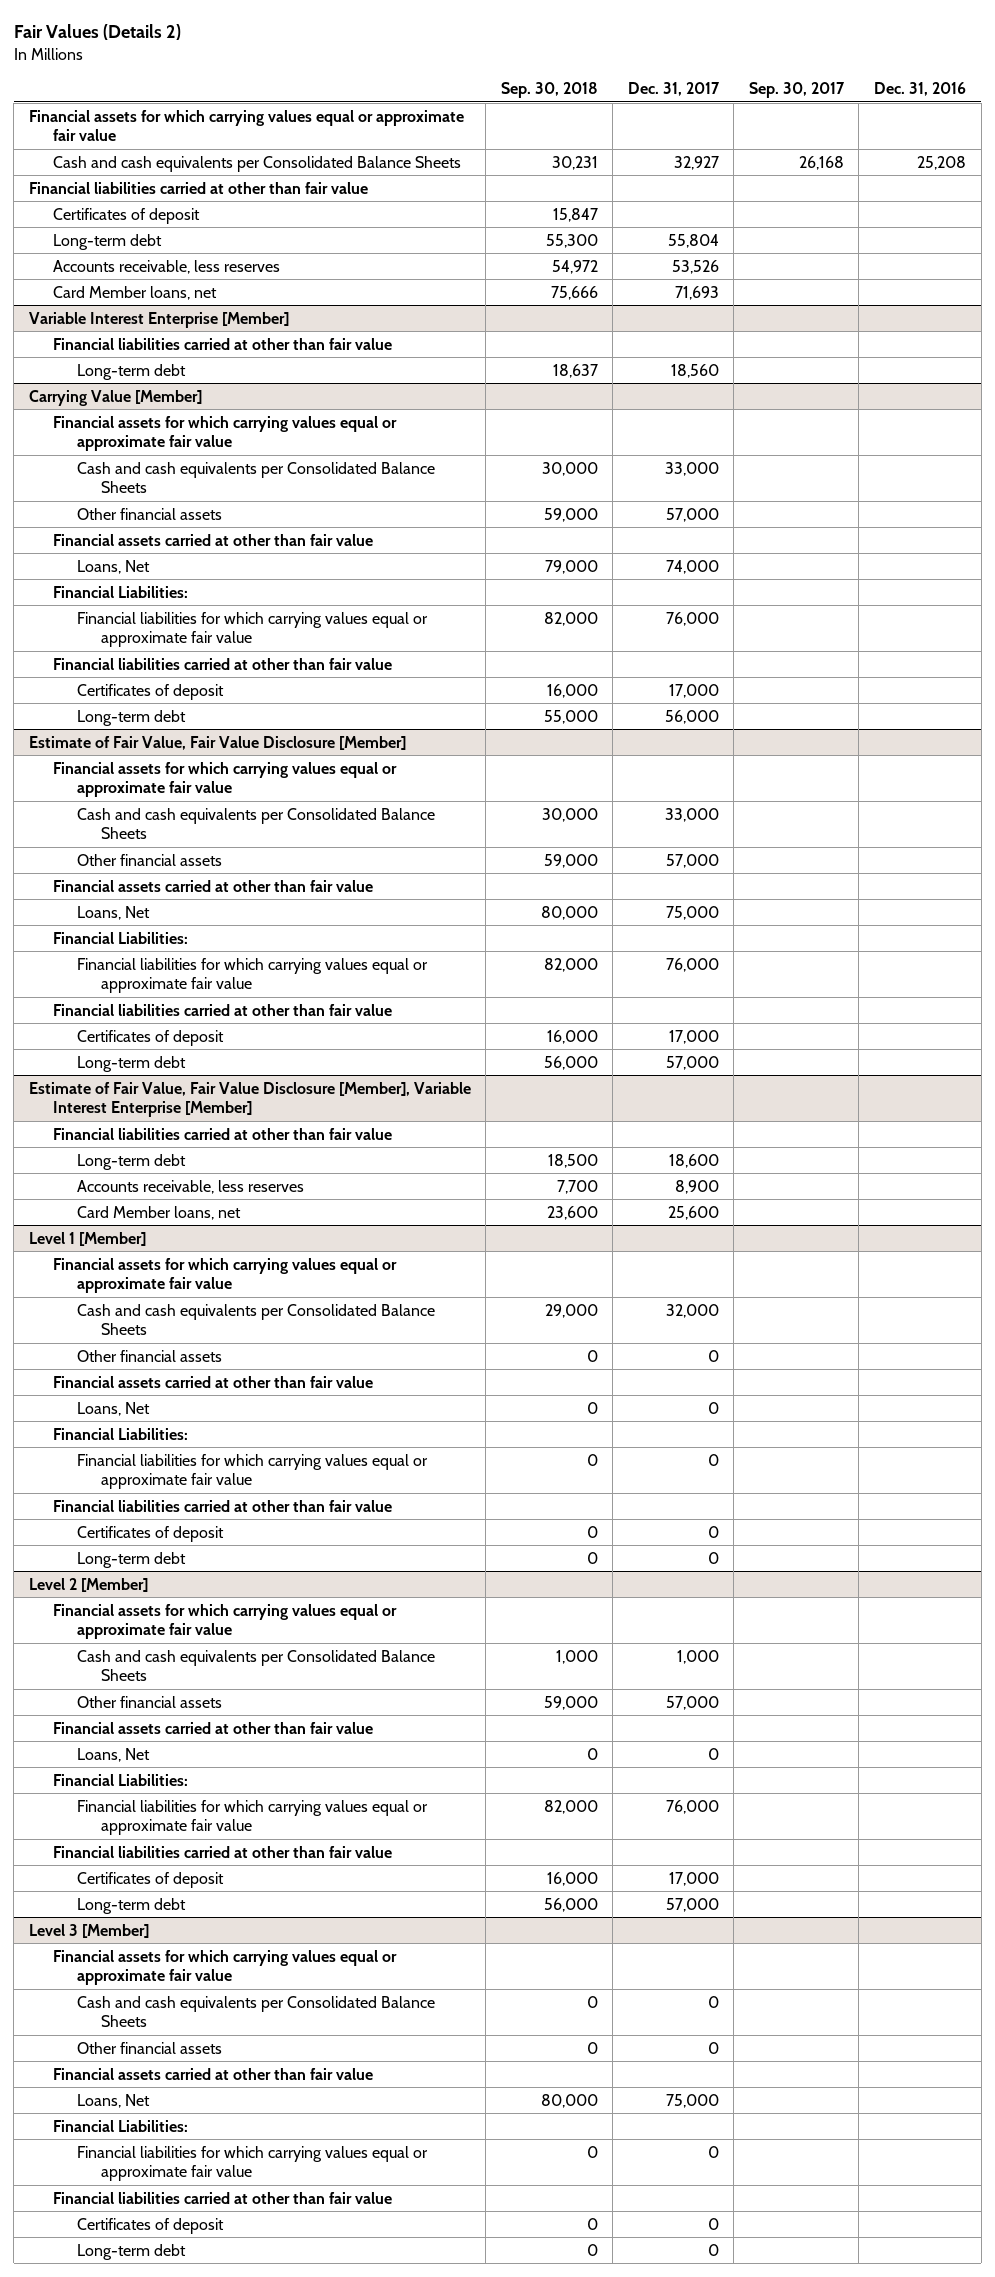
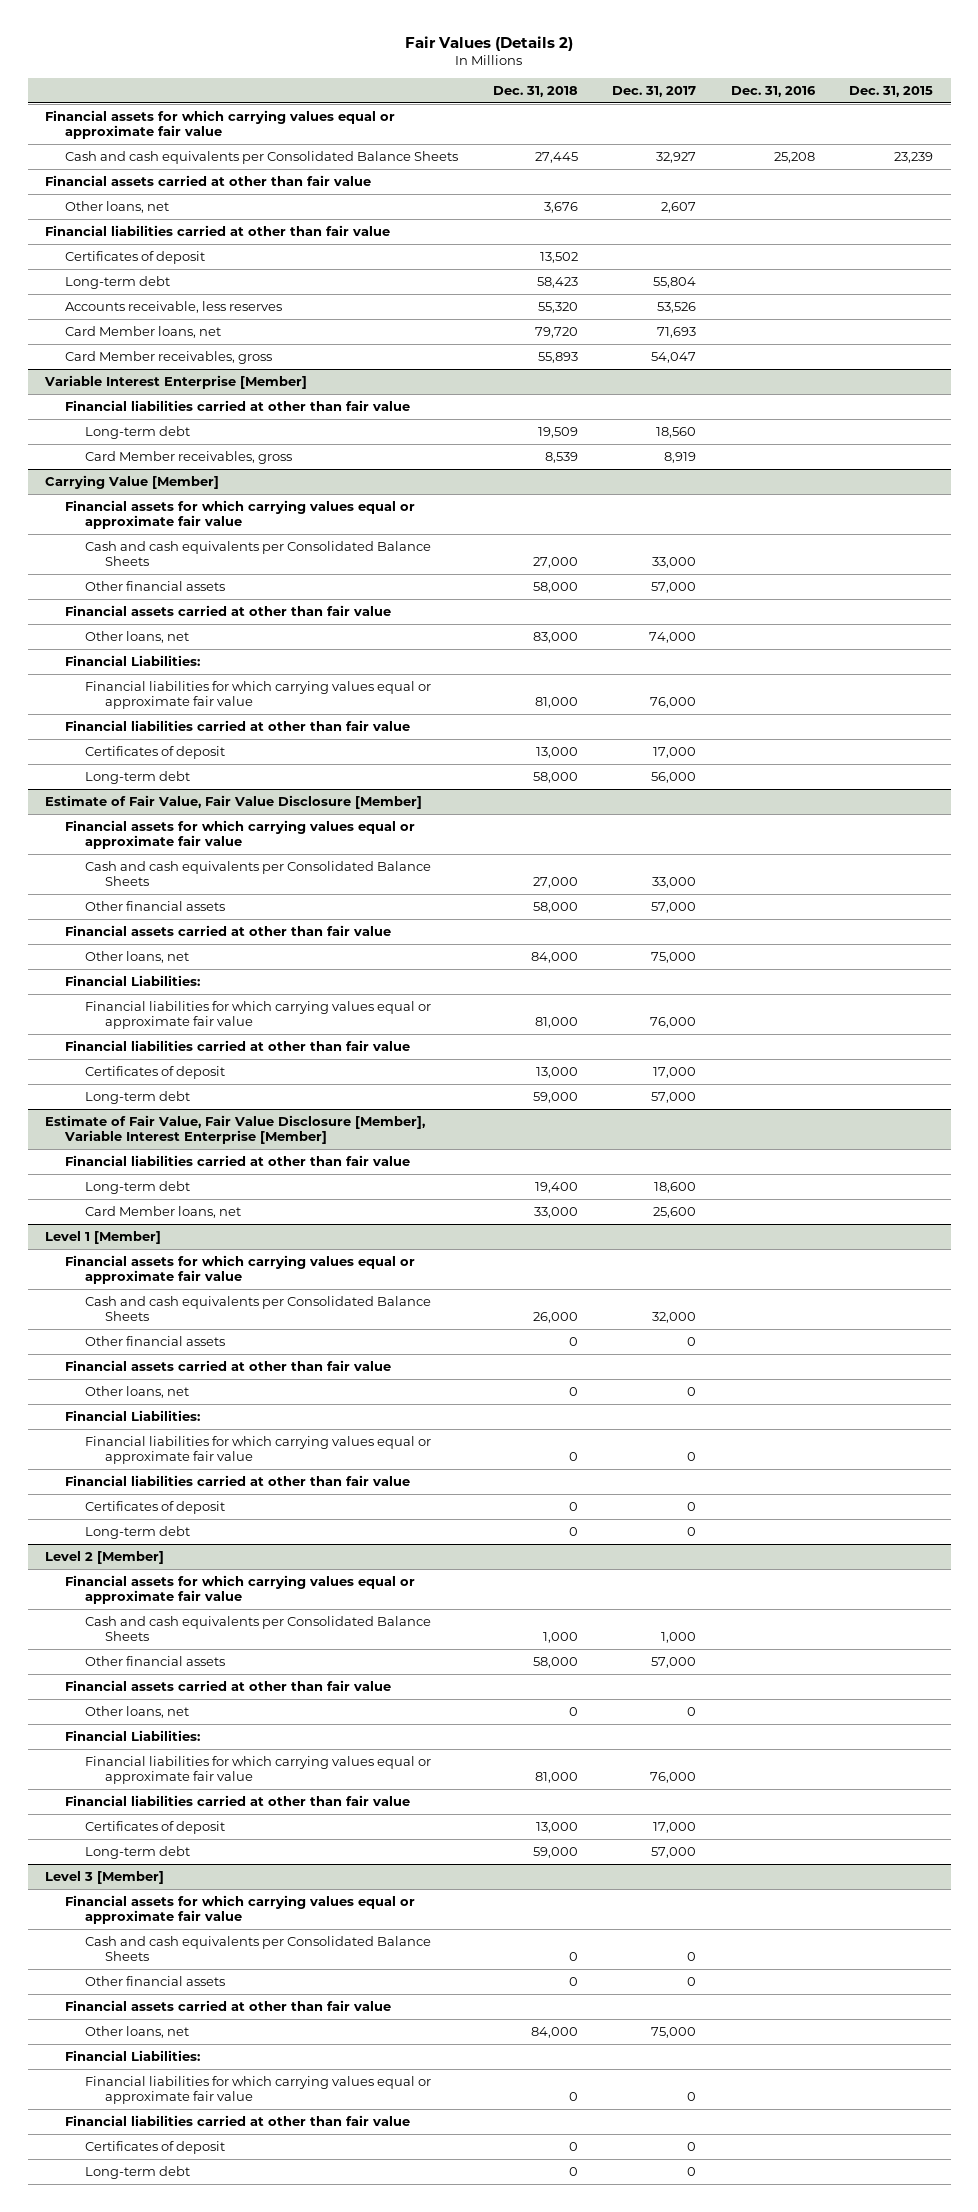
- | Sep. 30, 2018 | Dec. 31, 2017 | Sep. 30, 2017 | Dec. 31, 2016
+ | Dec. 31, 2018 | Dec. 31, 2017 | Dec. 31, 2016 | Dec. 31, 2015
+ Financial assets carried at other than fair value
+ Other loans, net | 3,676 | 2,607 | |
+ Card Member receivables, gross | 55,893 | 54,047 | |
@ Variable Interest Enterprise [Member]
+ Card Member receivables, gross | 8,539 | 8,919 | |
@ Carrying Value [Member]
- Loans, Net | 79,000 | 74,000 | |
+ Other loans, net | 83,000 | 74,000 | |
@ Estimate of Fair Value, Fair Value Disclosure [Member]
- Loans, Net | 80,000 | 75,000 | |
+ Other loans, net | 84,000 | 75,000 | |
@ Estimate of Fair Value, Fair Value Disclosure [Member], Variable Interest Enterprise [Member]
- Accounts receivable, less reserves | 7,700 | 8,900 | |
@ Level 1 [Member]
- Loans, Net | 0 | 0 | |
+ Other loans, net | 0 | 0 | |
@ Level 2 [Member]
- Loans, Net | 0 | 0 | |
+ Other loans, net | 0 | 0 | |
@ Level 3 [Member]
- Loans, Net | 80,000 | 75,000 | |
+ Other loans, net | 84,000 | 75,000 | |

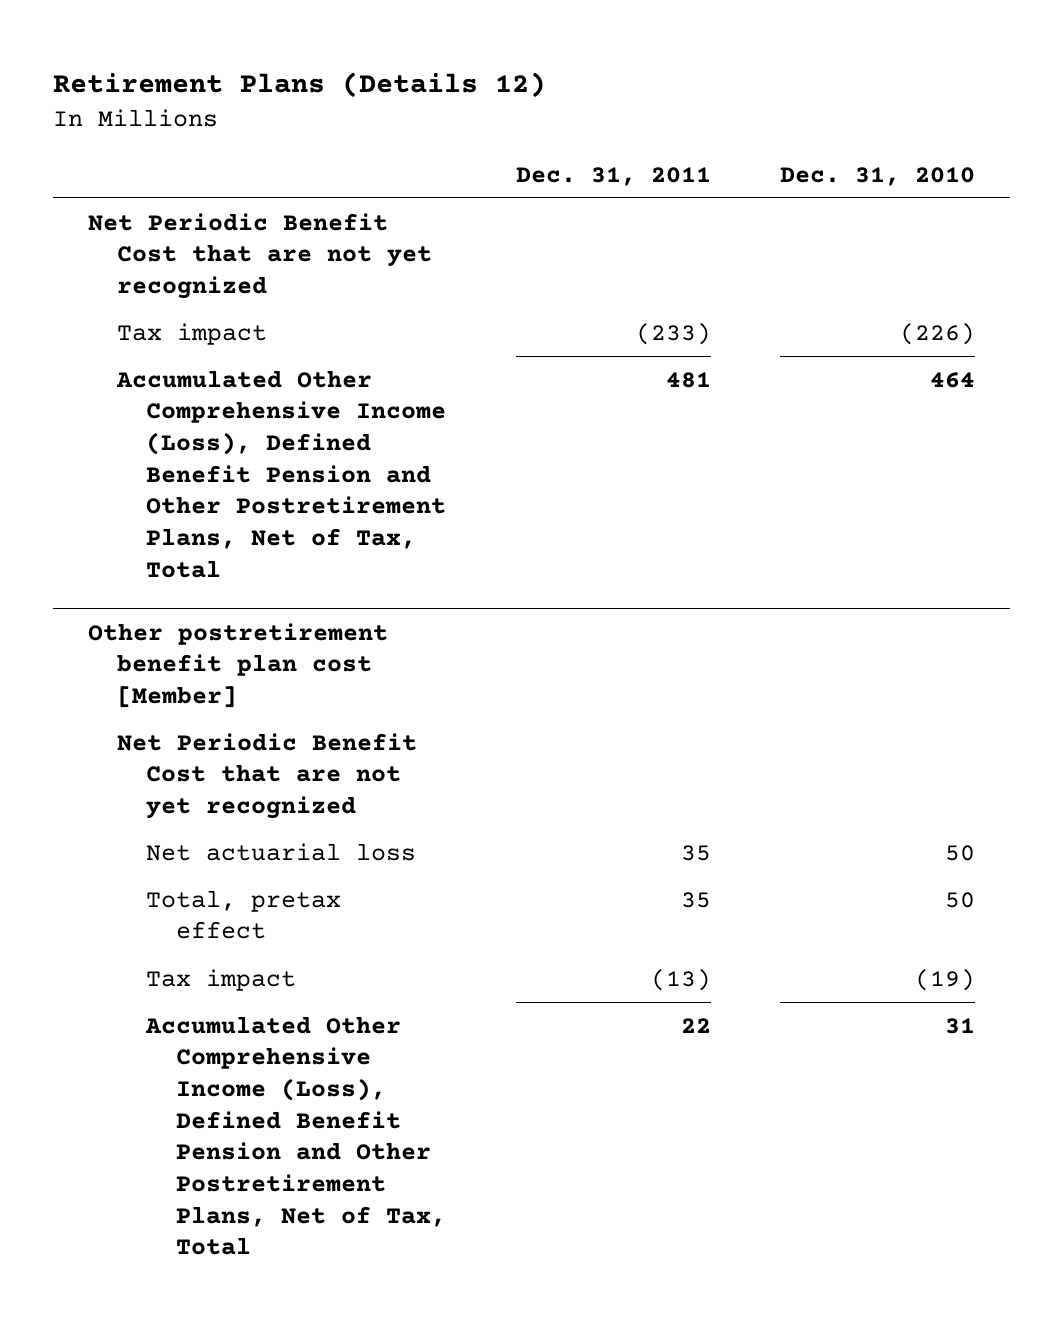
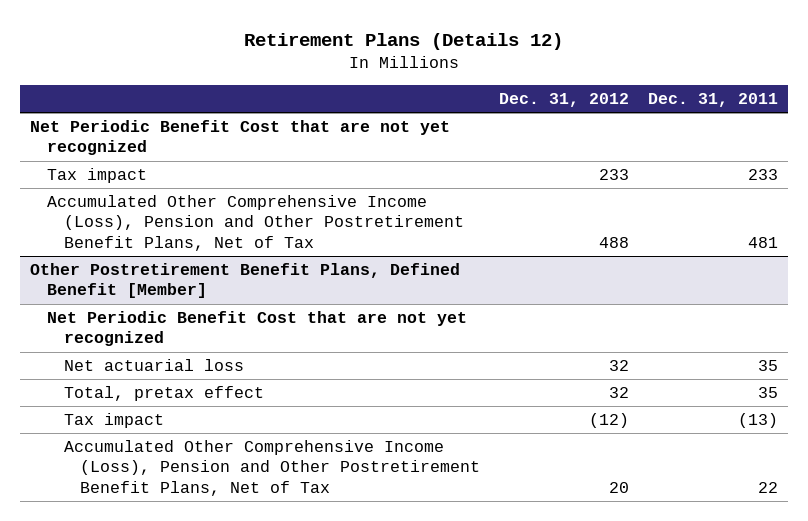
- | Dec. 31, 2011 | Dec. 31, 2010
+ | Dec. 31, 2012 | Dec. 31, 2011
- Tax impact | (233) | (226)
- Accumulated Other Comprehensive Income (Loss), Defined Benefit Pension and Other Postretirement Plans, Net of Tax, Total | 481 | 464
- Other postretirement benefit plan cost [Member]
+ Tax impact | 233 | 233
+ Accumulated Other Comprehensive Income (Loss), Pension and Other Postretirement Benefit Plans, Net of Tax | 488 | 481
+ Other Postretirement Benefit Plans, Defined Benefit [Member]
- Accumulated Other Comprehensive Income (Loss), Defined Benefit Pension and Other Postretirement Plans, Net of Tax, Total | 22 | 31
+ Accumulated Other Comprehensive Income (Loss), Pension and Other Postretirement Benefit Plans, Net of Tax | 20 | 22

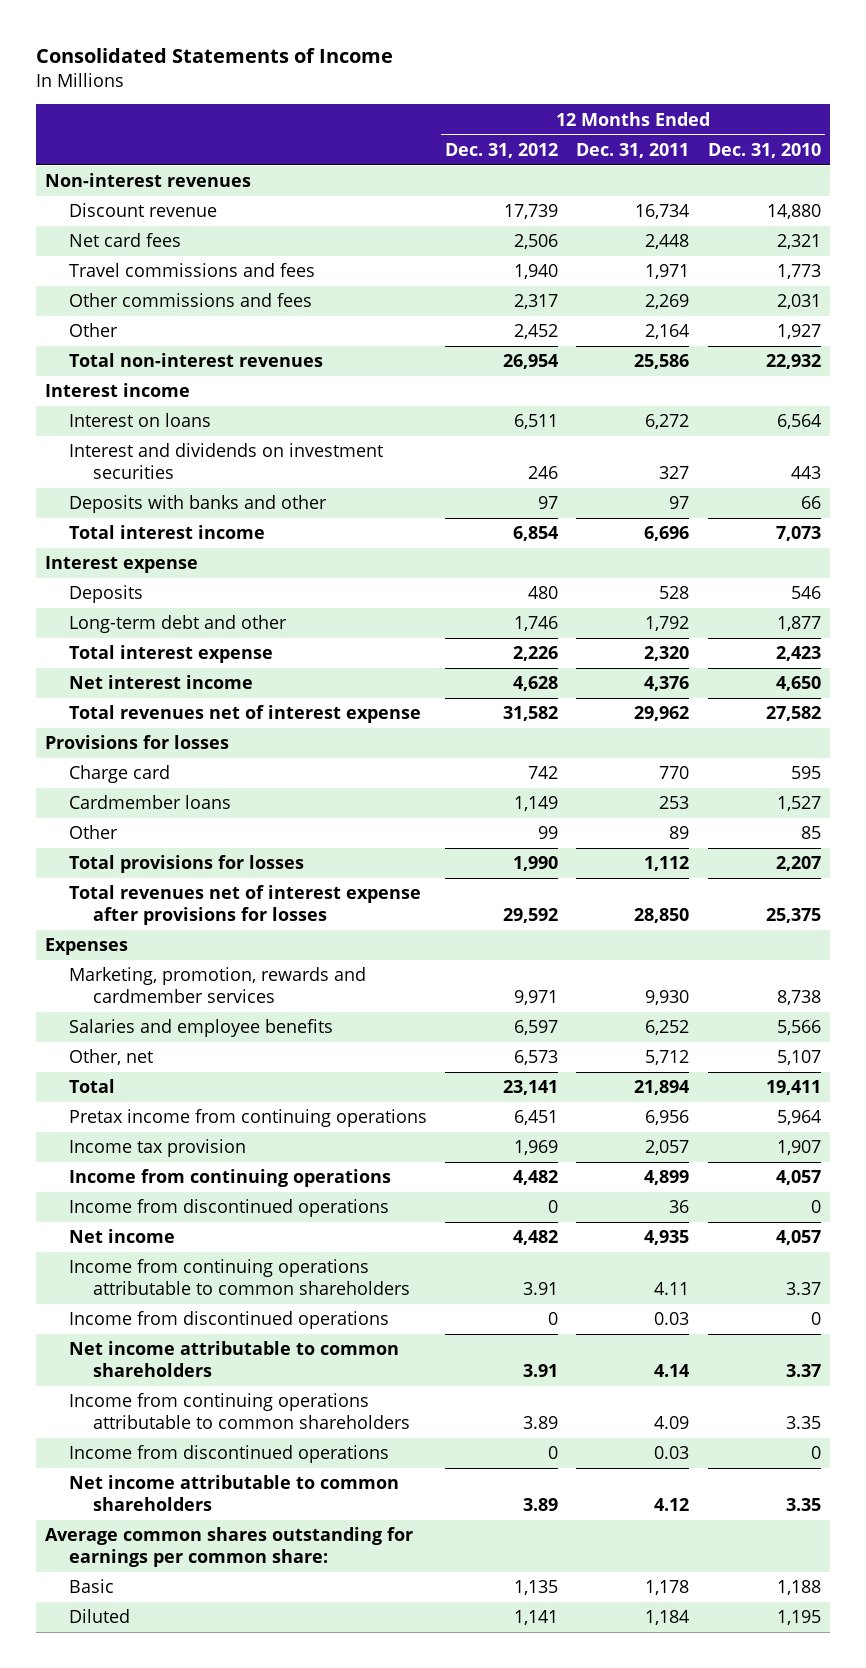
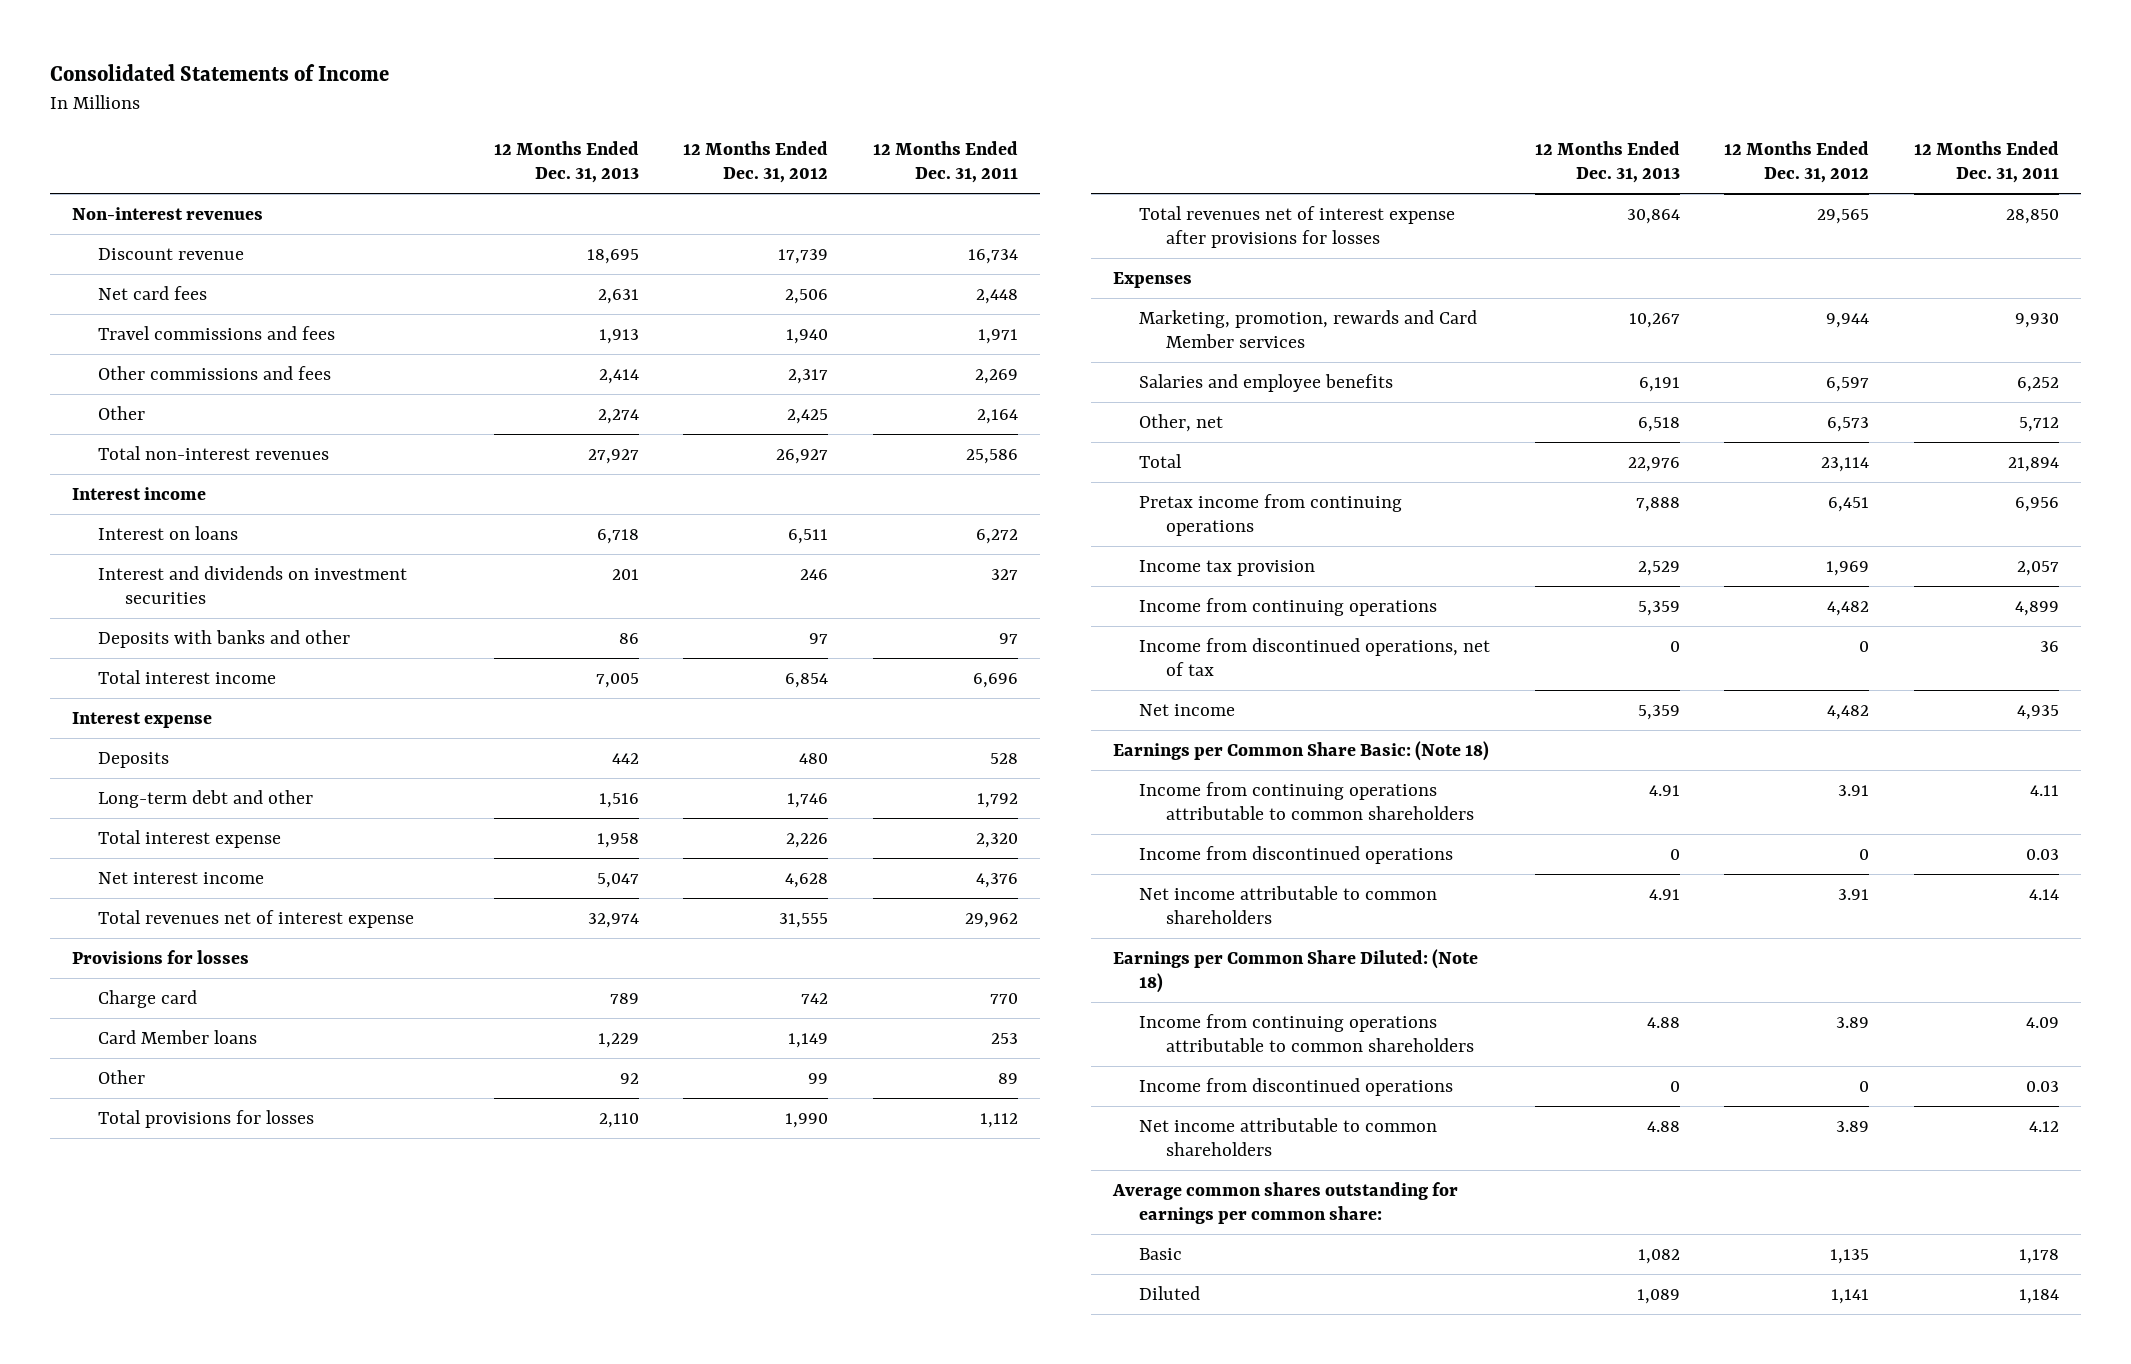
- | 12 Months Ended Dec. 31, 2012 | 12 Months Ended Dec. 31, 2011 | 12 Months Ended Dec. 31, 2010
+ | 12 Months Ended Dec. 31, 2013 | 12 Months Ended Dec. 31, 2012 | 12 Months Ended Dec. 31, 2011
- Other | 2,452 | 2,164 | 1,927
- Total non-interest revenues | 26,954 | 25,586 | 22,932
+ Other | 2,274 | 2,425 | 2,164
+ Total non-interest revenues | 27,927 | 26,927 | 25,586
- Total revenues net of interest expense | 31,582 | 29,962 | 27,582
+ Total revenues net of interest expense | 32,974 | 31,555 | 29,962
- Cardmember loans | 1,149 | 253 | 1,527
+ Card Member loans | 1,229 | 1,149 | 253
- Total revenues net of interest expense after provisions for losses | 29,592 | 28,850 | 25,375
+ Total revenues net of interest expense after provisions for losses | 30,864 | 29,565 | 28,850
- Marketing, promotion, rewards and cardmember services | 9,971 | 9,930 | 8,738
+ Marketing, promotion, rewards and Card Member services | 10,267 | 9,944 | 9,930
- Total | 23,141 | 21,894 | 19,411
+ Total | 22,976 | 23,114 | 21,894
- Income from discontinued operations | 0 | 36 | 0
+ Income from discontinued operations, net of tax | 0 | 0 | 36
+ Earnings per Common Share Basic: (Note 18)
+ Earnings per Common Share Diluted: (Note 18)

